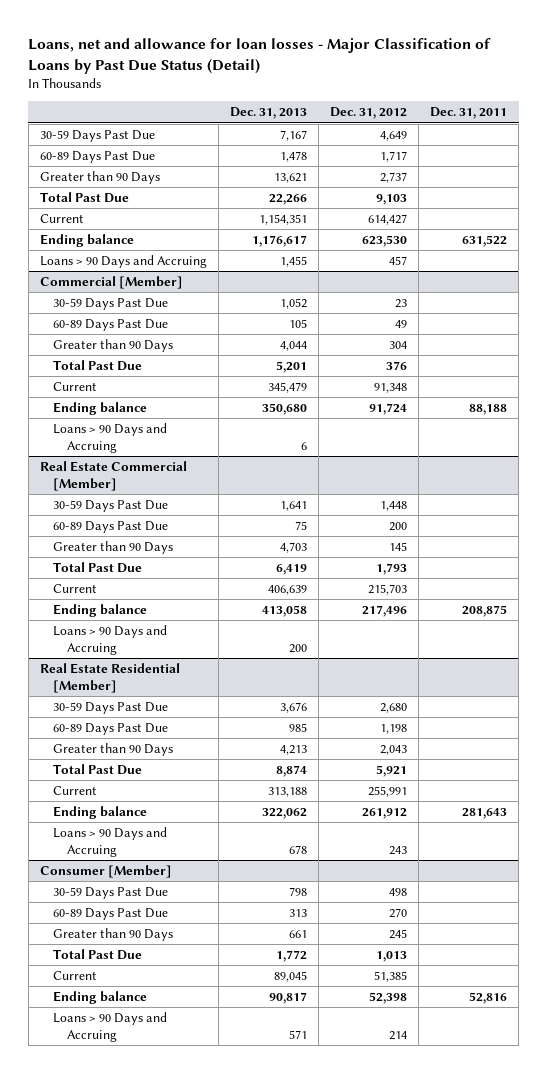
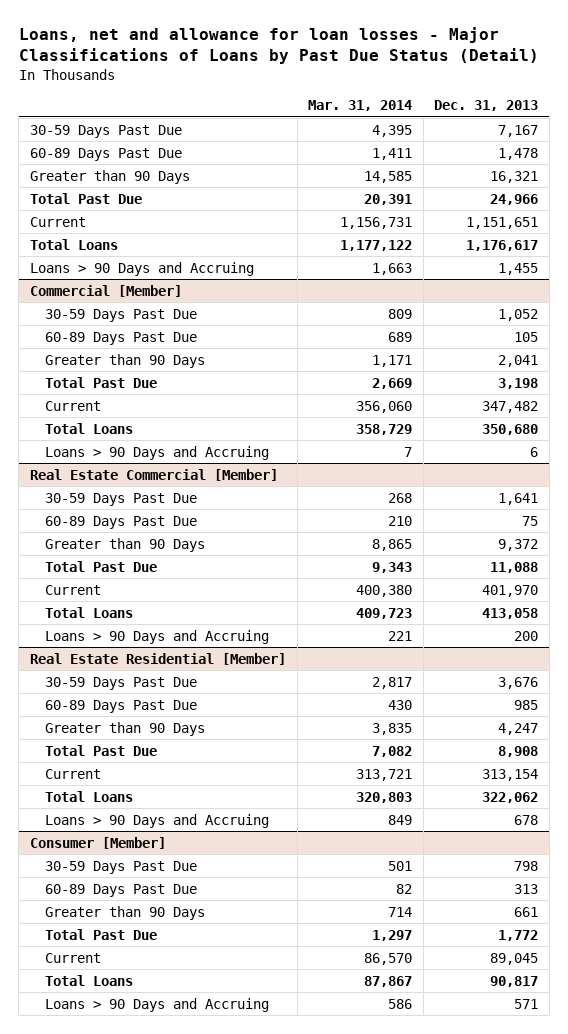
- Loans, net and allowance for loan losses - Major Classification of Loans by Past Due Status (Detail)
+ Loans, net and allowance for loan losses - Major Classifications of Loans by Past Due Status (Detail)
- | Dec. 31, 2013 | Dec. 31, 2012 | Dec. 31, 2011
+ | Mar. 31, 2014 | Dec. 31, 2013
- Greater than 90 Days | 13,621 | 2,737 |
- Total Past Due | 22,266 | 9,103 |
- Current | 1,154,351 | 614,427 |
- Ending balance | 1,176,617 | 623,530 | 631,522
+ Greater than 90 Days | 14,585 | 16,321
+ Total Past Due | 20,391 | 24,966
+ Current | 1,156,731 | 1,151,651
+ Total Loans | 1,177,122 | 1,176,617
@ Commercial [Member]
- Greater than 90 Days | 4,044 | 304 |
- Total Past Due | 5,201 | 376 |
- Current | 345,479 | 91,348 |
- Ending balance | 350,680 | 91,724 | 88,188
+ Greater than 90 Days | 1,171 | 2,041
+ Total Past Due | 2,669 | 3,198
+ Current | 356,060 | 347,482
+ Total Loans | 358,729 | 350,680
@ Real Estate Commercial [Member]
- Greater than 90 Days | 4,703 | 145 |
- Total Past Due | 6,419 | 1,793 |
- Current | 406,639 | 215,703 |
- Ending balance | 413,058 | 217,496 | 208,875
+ Greater than 90 Days | 8,865 | 9,372
+ Total Past Due | 9,343 | 11,088
+ Current | 400,380 | 401,970
+ Total Loans | 409,723 | 413,058
@ Real Estate Residential [Member]
- Greater than 90 Days | 4,213 | 2,043 |
- Total Past Due | 8,874 | 5,921 |
- Current | 313,188 | 255,991 |
- Ending balance | 322,062 | 261,912 | 281,643
+ Greater than 90 Days | 3,835 | 4,247
+ Total Past Due | 7,082 | 8,908
+ Current | 313,721 | 313,154
+ Total Loans | 320,803 | 322,062
@ Consumer [Member]
- Ending balance | 90,817 | 52,398 | 52,816
+ Total Loans | 87,867 | 90,817

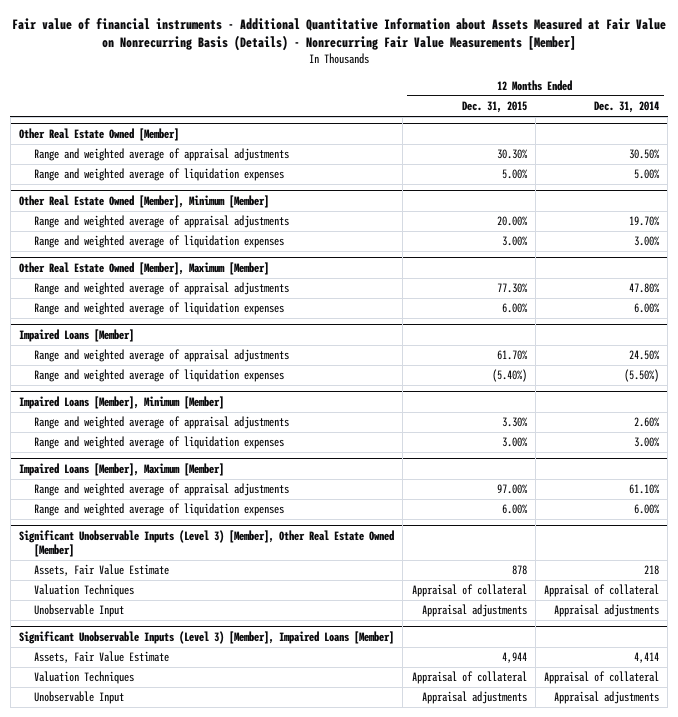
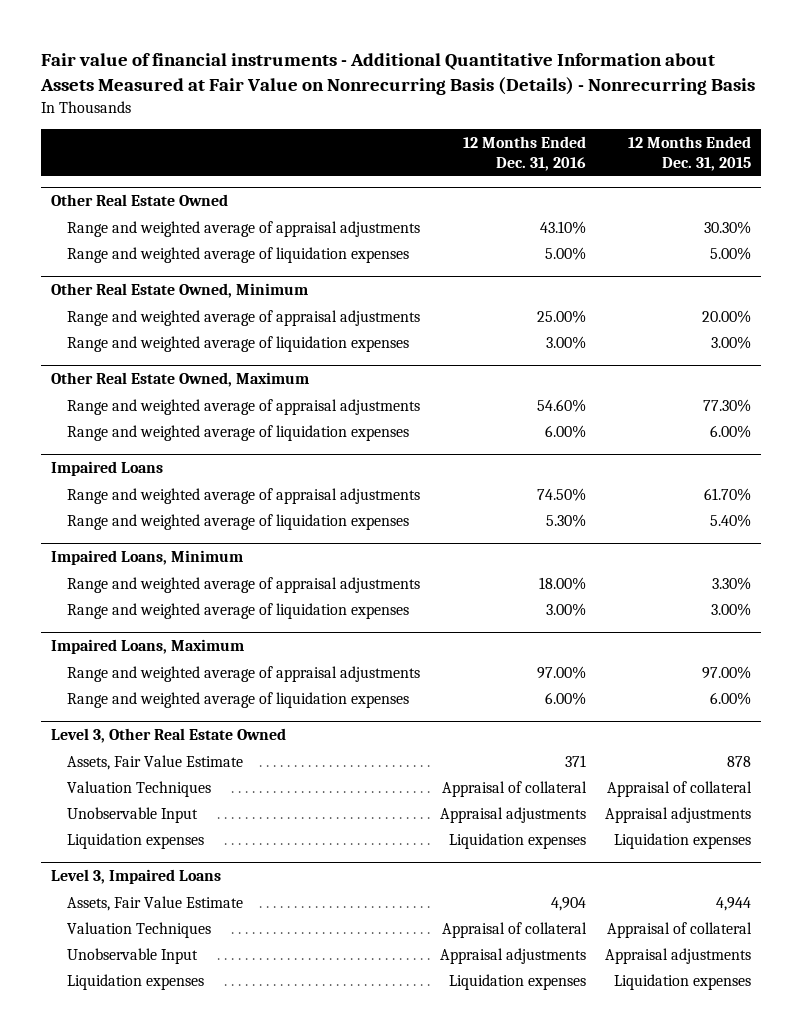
- Fair value of financial instruments - Additional Quantitative Information about Assets Measured at Fair Value on Nonrecurring Basis (Details) - Nonrecurring Fair Value Measurements [Member]
+ Fair value of financial instruments - Additional Quantitative Information about Assets Measured at Fair Value on Nonrecurring Basis (Details) - Nonrecurring Basis
- | 12 Months Ended Dec. 31, 2015 | 12 Months Ended Dec. 31, 2014
+ | 12 Months Ended Dec. 31, 2016 | 12 Months Ended Dec. 31, 2015
- Other Real Estate Owned [Member]
+ Other Real Estate Owned
- Other Real Estate Owned [Member], Minimum [Member]
+ Other Real Estate Owned, Minimum
- Other Real Estate Owned [Member], Maximum [Member]
+ Other Real Estate Owned, Maximum
- Impaired Loans [Member]
+ Impaired Loans
- Range and weighted average of liquidation expenses | (5.40%) | (5.50%)
- Impaired Loans [Member], Minimum [Member]
+ Range and weighted average of liquidation expenses | 5.30% | 5.40%
+ Impaired Loans, Minimum
- Impaired Loans [Member], Maximum [Member]
+ Impaired Loans, Maximum
- Significant Unobservable Inputs (Level 3) [Member], Other Real Estate Owned [Member]
+ Level 3, Other Real Estate Owned
- Significant Unobservable Inputs (Level 3) [Member], Impaired Loans [Member]
+ Liquidation expenses | Liquidation expenses | Liquidation expenses
+ Level 3, Impaired Loans
+ Liquidation expenses | Liquidation expenses | Liquidation expenses

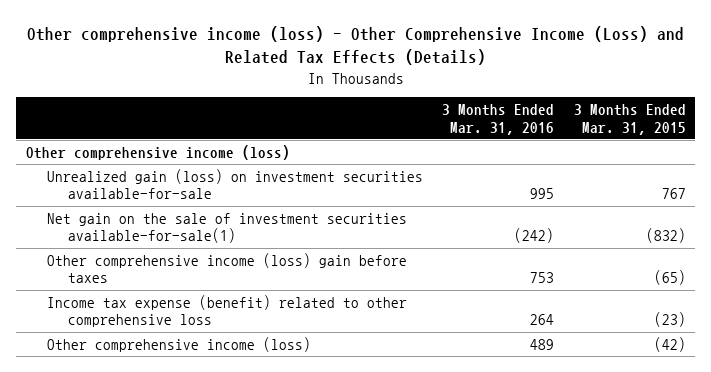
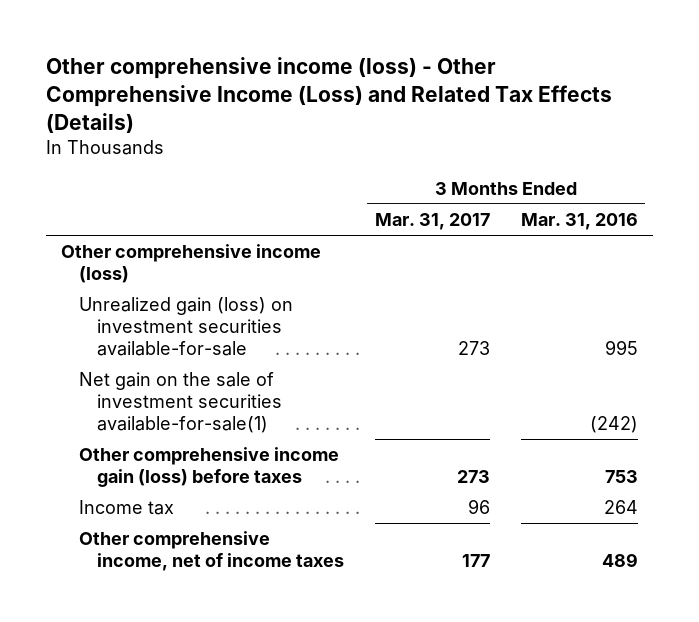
- | 3 Months Ended Mar. 31, 2016 | 3 Months Ended Mar. 31, 2015
+ | 3 Months Ended Mar. 31, 2017 | 3 Months Ended Mar. 31, 2016
- Other comprehensive income (loss) gain before taxes | 753 | (65)
- Income tax expense (benefit) related to other comprehensive loss | 264 | (23)
- Other comprehensive income (loss) | 489 | (42)
+ Other comprehensive income gain (loss) before taxes | 273 | 753
+ Income tax | 96 | 264
+ Other comprehensive income, net of income taxes | 177 | 489

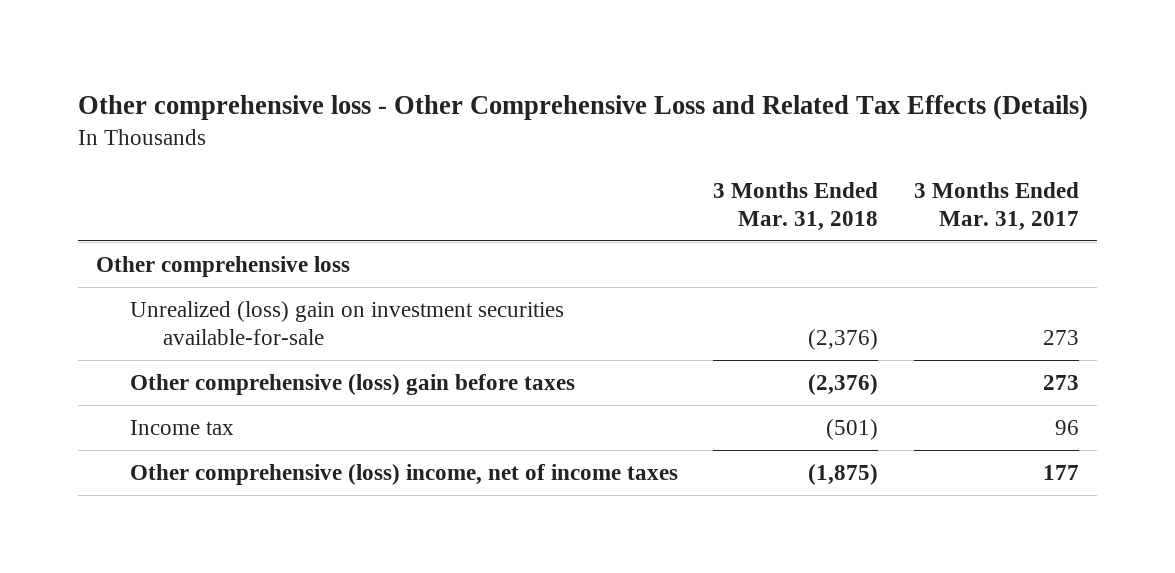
- Other comprehensive income (loss) - Other Comprehensive Income (Loss) and Related Tax Effects (Details)
+ Other comprehensive loss - Other Comprehensive Loss and Related Tax Effects (Details)
- | 3 Months Ended Mar. 31, 2017 | 3 Months Ended Mar. 31, 2016
+ | 3 Months Ended Mar. 31, 2018 | 3 Months Ended Mar. 31, 2017
- Other comprehensive income (loss)
- Unrealized gain (loss) on investment securities available-for-sale | 273 | 995
- Net gain on the sale of investment securities available-for-sale(1) | | (242)
- Other comprehensive income gain (loss) before taxes | 273 | 753
+ Other comprehensive loss
+ Unrealized (loss) gain on investment securities available-for-sale | (2,376) | 273
+ Other comprehensive (loss) gain before taxes | (2,376) | 273
- Other comprehensive income, net of income taxes | 177 | 489
+ Other comprehensive (loss) income, net of income taxes | (1,875) | 177

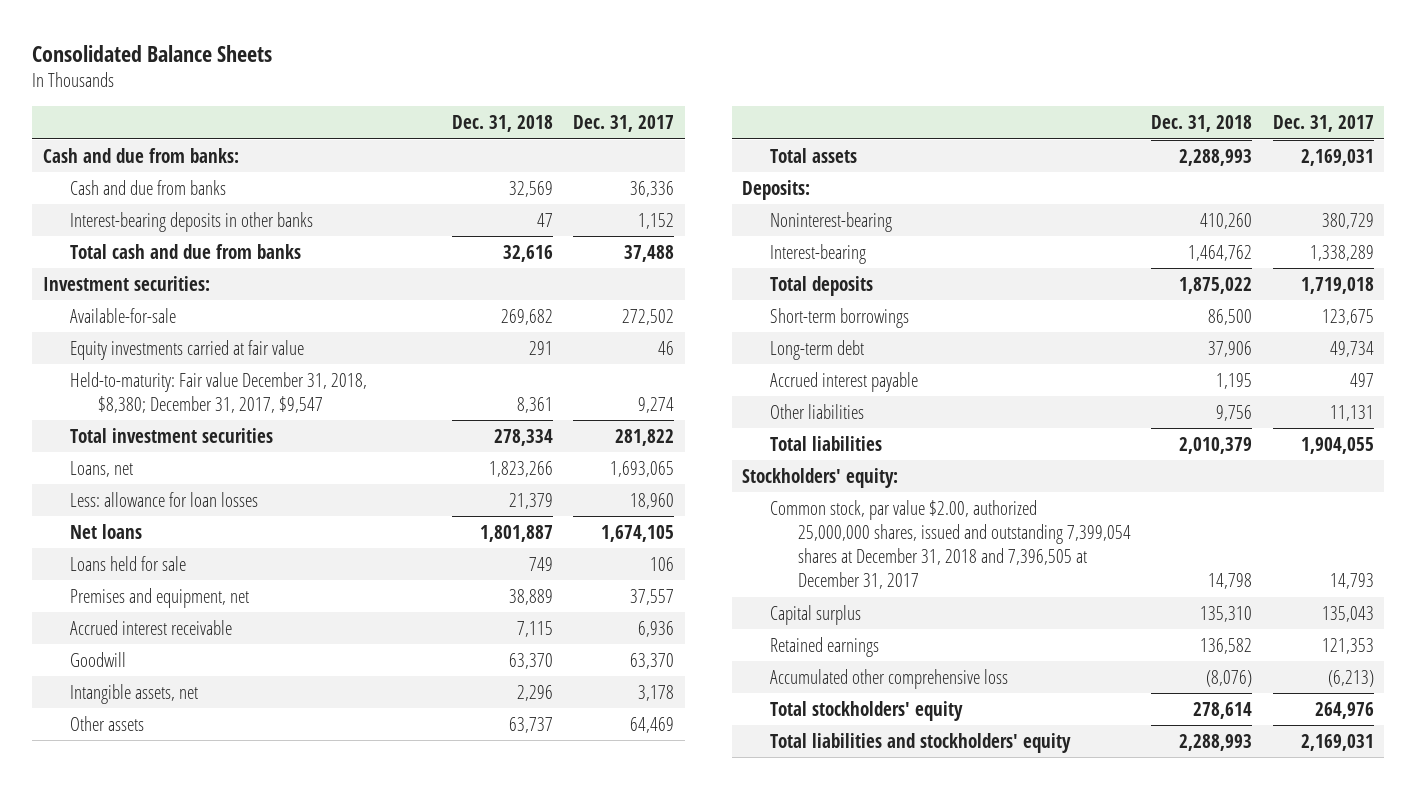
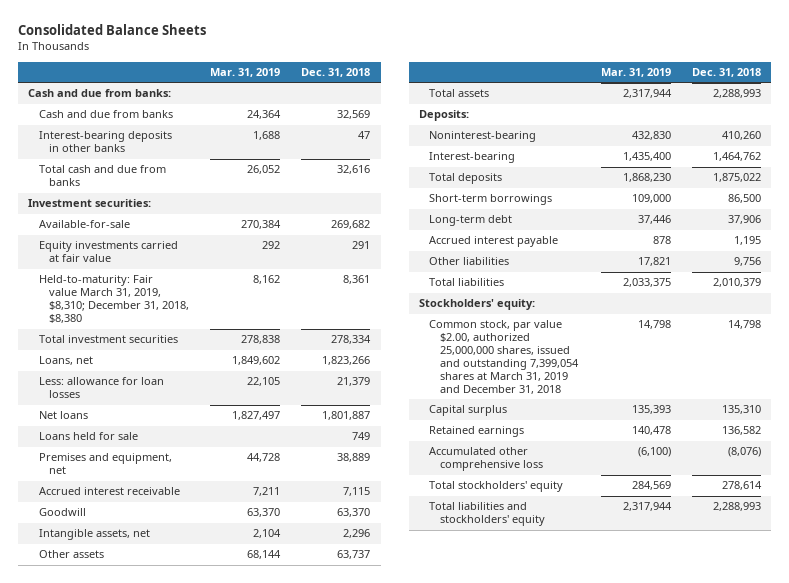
- | Dec. 31, 2018 | Dec. 31, 2017
+ | Mar. 31, 2019 | Dec. 31, 2018
- Held-to-maturity: Fair value December 31, 2018, $8,380; December 31, 2017, $9,547 | 8,361 | 9,274
+ Held-to-maturity: Fair value March 31, 2019, $8,310; December 31, 2018, $8,380 | 8,162 | 8,361
- Common stock, par value $2.00, authorized 25,000,000 shares, issued and outstanding 7,399,054 shares at December 31, 2018 and 7,396,505 at December 31, 2017 | 14,798 | 14,793
+ Common stock, par value $2.00, authorized 25,000,000 shares, issued and outstanding 7,399,054 shares at March 31, 2019 and December 31, 2018 | 14,798 | 14,798

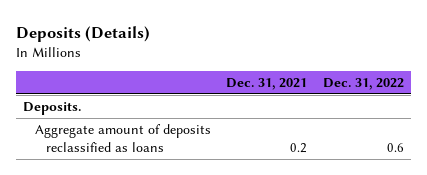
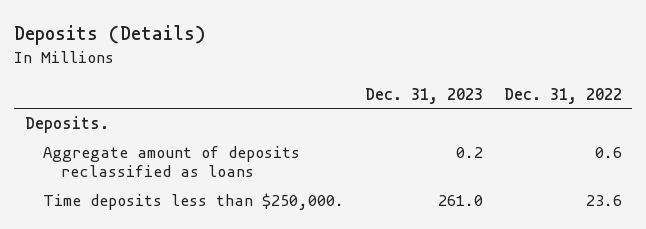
- | Dec. 31, 2021 | Dec. 31, 2022
+ | Dec. 31, 2023 | Dec. 31, 2022
+ Time deposits less than $250,000. | 261.0 | 23.6

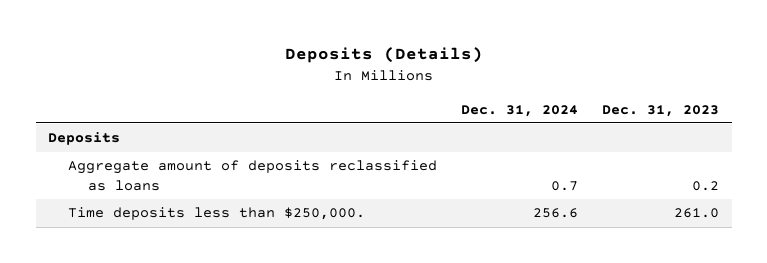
- | Dec. 31, 2023 | Dec. 31, 2022
+ | Dec. 31, 2024 | Dec. 31, 2023
- Deposits.
+ Deposits

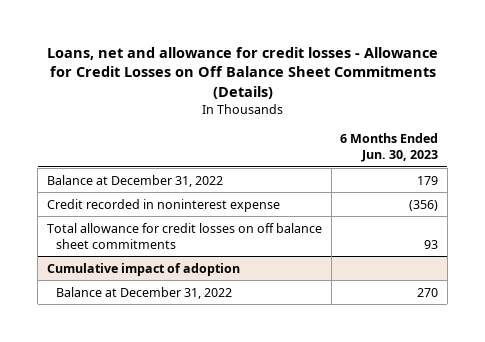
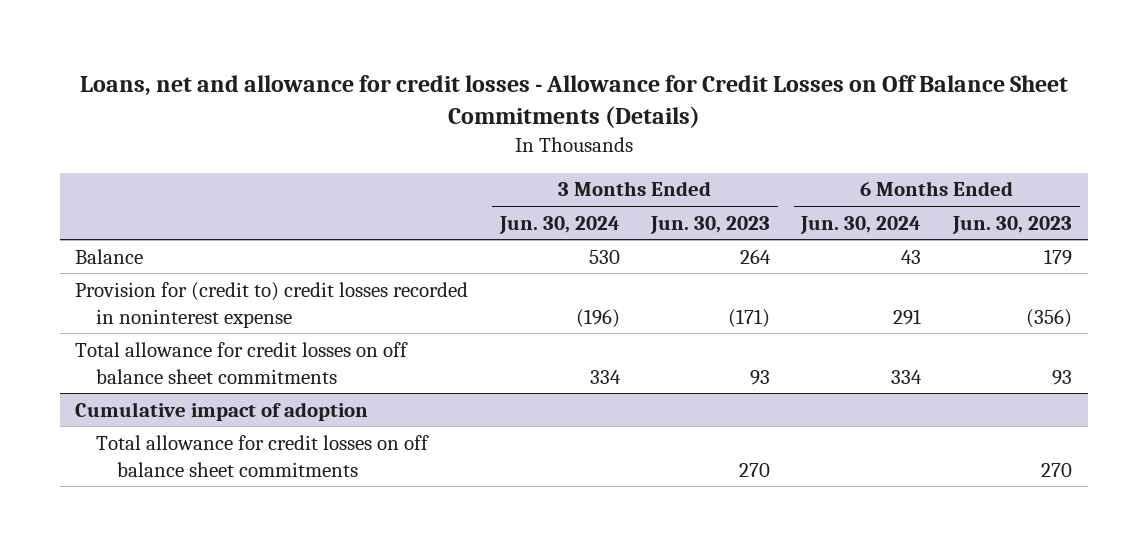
- | 6 Months Ended Jun. 30, 2023
+ | 3 Months Ended Jun. 30, 2024 | 3 Months Ended Jun. 30, 2023 | 6 Months Ended Jun. 30, 2024 | 6 Months Ended Jun. 30, 2023
- Balance at December 31, 2022 | 179
- Credit recorded in noninterest expense | (356)
+ Balance | 530 | 264 | 43 | 179
+ Provision for (credit to) credit losses recorded in noninterest expense | (196) | (171) | 291 | (356)
@ Cumulative impact of adoption
- Balance at December 31, 2022 | 270
+ Total allowance for credit losses on off balance sheet commitments | | 270 | | 270

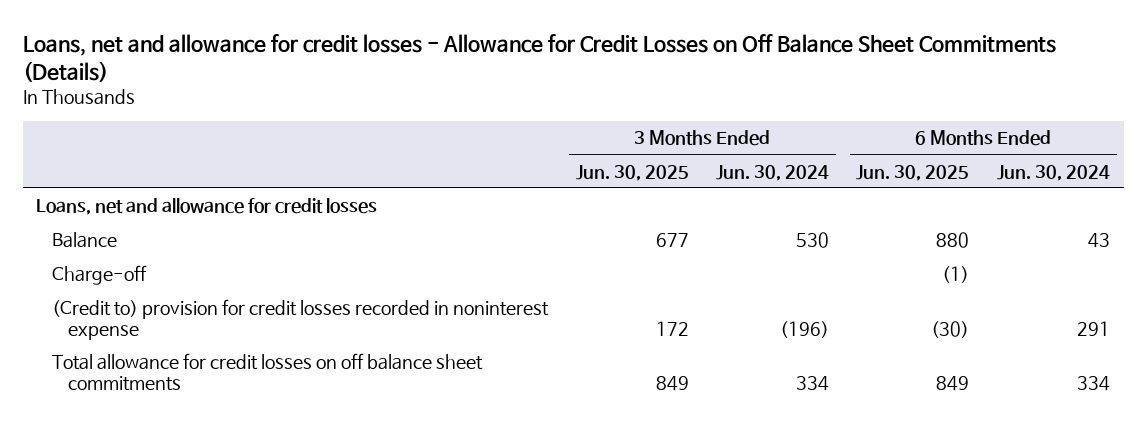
- | 3 Months Ended Jun. 30, 2024 | 3 Months Ended Jun. 30, 2023 | 6 Months Ended Jun. 30, 2024 | 6 Months Ended Jun. 30, 2023
+ | 3 Months Ended Jun. 30, 2025 | 3 Months Ended Jun. 30, 2024 | 6 Months Ended Jun. 30, 2025 | 6 Months Ended Jun. 30, 2024
+ Loans, net and allowance for credit losses
- Provision for (credit to) credit losses recorded in noninterest expense | (196) | (171) | 291 | (356)
+ Charge-off | | | (1) |
+ (Credit to) provision for credit losses recorded in noninterest expense | 172 | (196) | (30) | 291
- Cumulative impact of adoption
- Total allowance for credit losses on off balance sheet commitments | | 270 | | 270

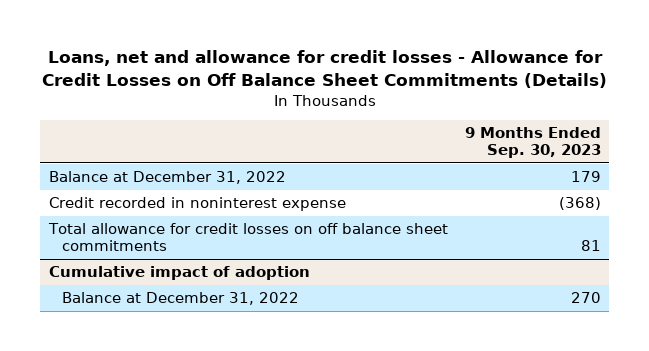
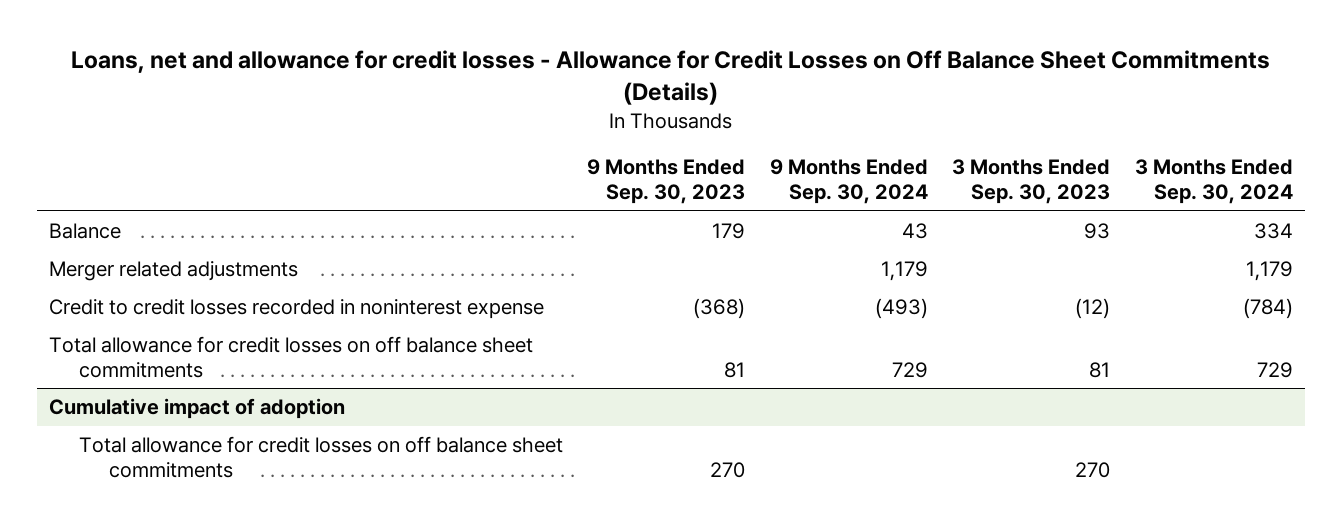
- | 9 Months Ended Sep. 30, 2023
+ | 9 Months Ended Sep. 30, 2023 | 9 Months Ended Sep. 30, 2024 | 3 Months Ended Sep. 30, 2023 | 3 Months Ended Sep. 30, 2024
- Balance at December 31, 2022 | 179
- Credit recorded in noninterest expense | (368)
+ Balance | 179 | 43 | 93 | 334
+ Merger related adjustments | | 1,179 | | 1,179
+ Credit to credit losses recorded in noninterest expense | (368) | (493) | (12) | (784)
@ Cumulative impact of adoption
- Balance at December 31, 2022 | 270
+ Total allowance for credit losses on off balance sheet commitments | 270 | | 270 |

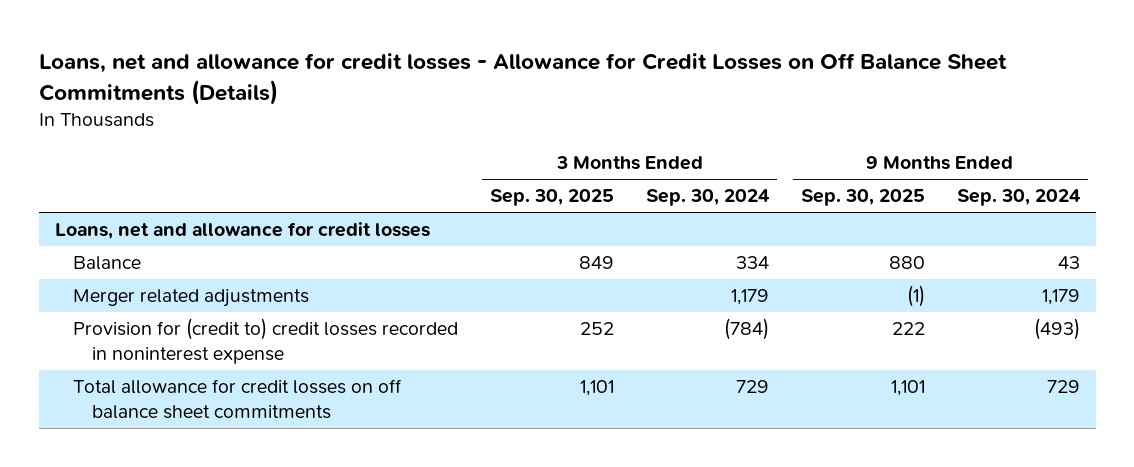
- | 9 Months Ended Sep. 30, 2023 | 9 Months Ended Sep. 30, 2024 | 3 Months Ended Sep. 30, 2023 | 3 Months Ended Sep. 30, 2024
+ | 3 Months Ended Sep. 30, 2025 | 3 Months Ended Sep. 30, 2024 | 9 Months Ended Sep. 30, 2025 | 9 Months Ended Sep. 30, 2024
+ Loans, net and allowance for credit losses
- Credit to credit losses recorded in noninterest expense | (368) | (493) | (12) | (784)
+ Provision for (credit to) credit losses recorded in noninterest expense | 252 | (784) | 222 | (493)
- Cumulative impact of adoption
- Total allowance for credit losses on off balance sheet commitments | 270 | | 270 |

